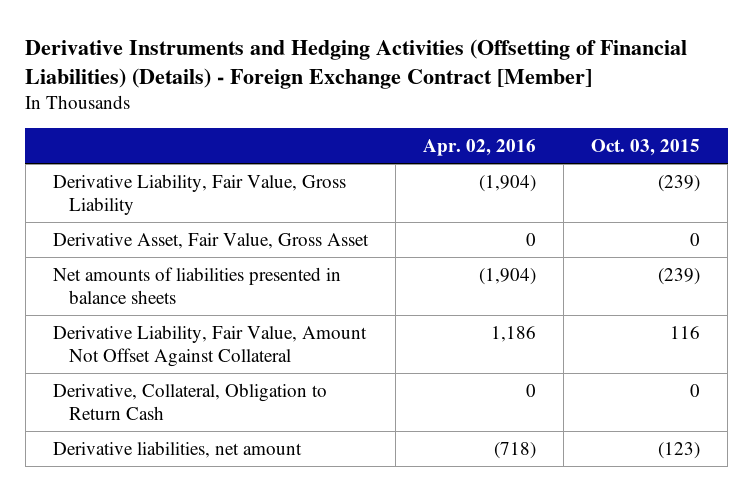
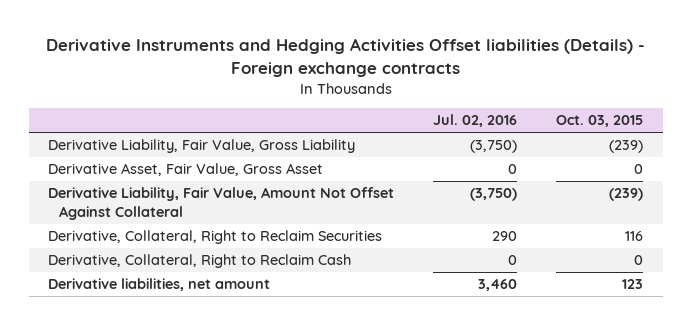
- Derivative Instruments and Hedging Activities (Offsetting of Financial Liabilities) (Details) - Foreign Exchange Contract [Member]
+ Derivative Instruments and Hedging Activities Offset liabilities (Details) - Foreign exchange contracts
- | Apr. 02, 2016 | Oct. 03, 2015
+ | Jul. 02, 2016 | Oct. 03, 2015
- Net amounts of liabilities presented in balance sheets | (1,904) | (239)
- Derivative Liability, Fair Value, Amount Not Offset Against Collateral | 1,186 | 116
- Derivative, Collateral, Obligation to Return Cash | 0 | 0
- Derivative liabilities, net amount | (718) | (123)
+ Derivative Liability, Fair Value, Amount Not Offset Against Collateral | (3,750) | (239)
+ Derivative, Collateral, Right to Reclaim Securities | 290 | 116
+ Derivative, Collateral, Right to Reclaim Cash | 0 | 0
+ Derivative liabilities, net amount | 3,460 | 123

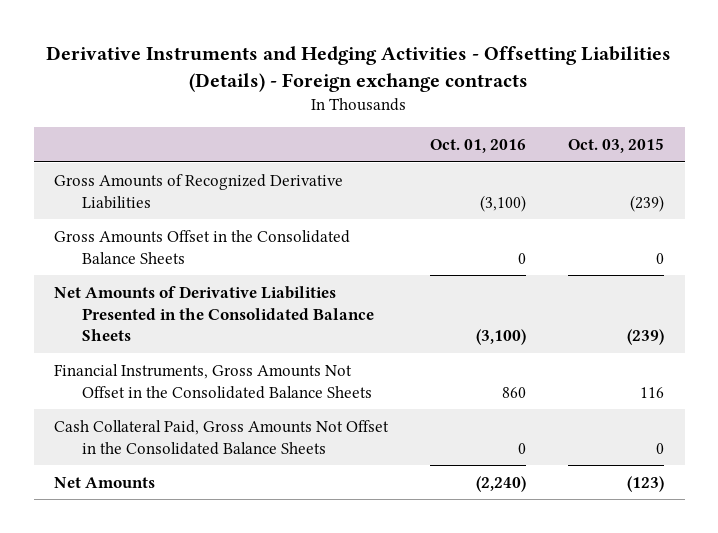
- Derivative Instruments and Hedging Activities Offset liabilities (Details) - Foreign exchange contracts
+ Derivative Instruments and Hedging Activities - Offsetting Liabilities (Details) - Foreign exchange contracts
- | Jul. 02, 2016 | Oct. 03, 2015
+ | Oct. 01, 2016 | Oct. 03, 2015
- Derivative Liability, Fair Value, Gross Liability | (3,750) | (239)
- Derivative Asset, Fair Value, Gross Asset | 0 | 0
- Derivative Liability, Fair Value, Amount Not Offset Against Collateral | (3,750) | (239)
- Derivative, Collateral, Right to Reclaim Securities | 290 | 116
- Derivative, Collateral, Right to Reclaim Cash | 0 | 0
- Derivative liabilities, net amount | 3,460 | 123
+ Gross Amounts of Recognized Derivative Liabilities | (3,100) | (239)
+ Gross Amounts Offset in the Consolidated Balance Sheets | 0 | 0
+ Net Amounts of Derivative Liabilities Presented in the Consolidated Balance Sheets | (3,100) | (239)
+ Financial Instruments, Gross Amounts Not Offset in the Consolidated Balance Sheets | 860 | 116
+ Cash Collateral Paid, Gross Amounts Not Offset in the Consolidated Balance Sheets | 0 | 0
+ Net Amounts | (2,240) | (123)

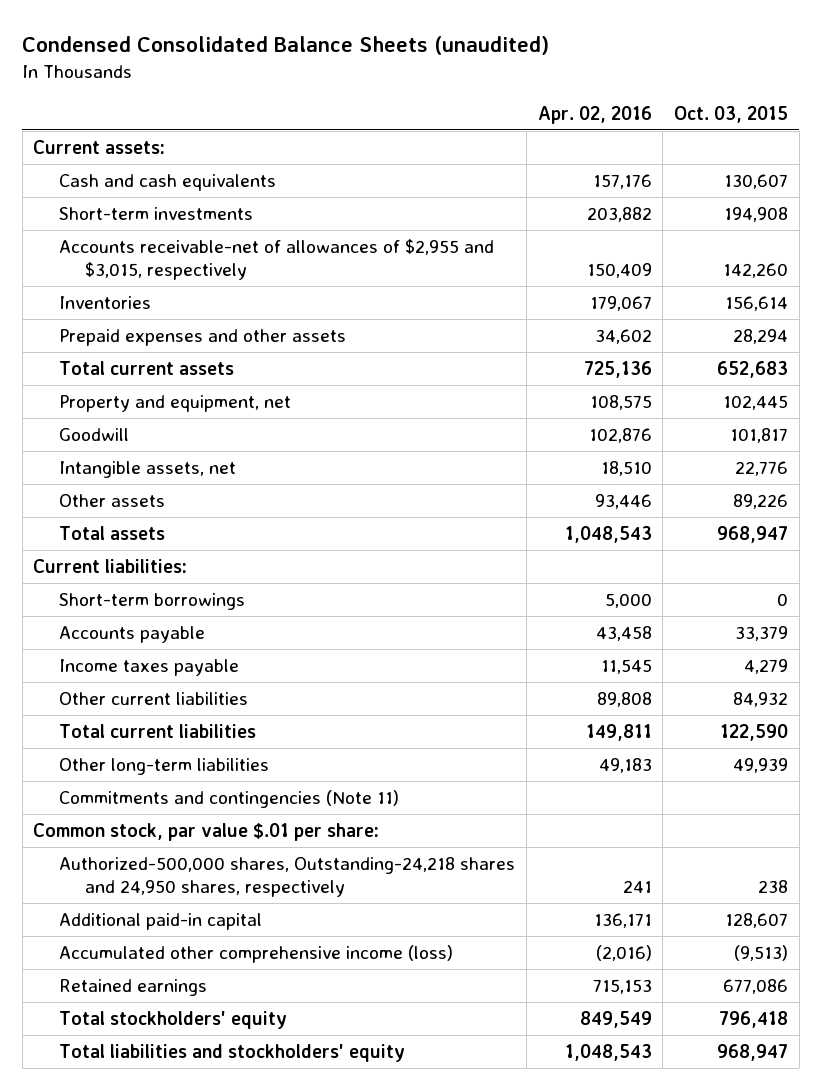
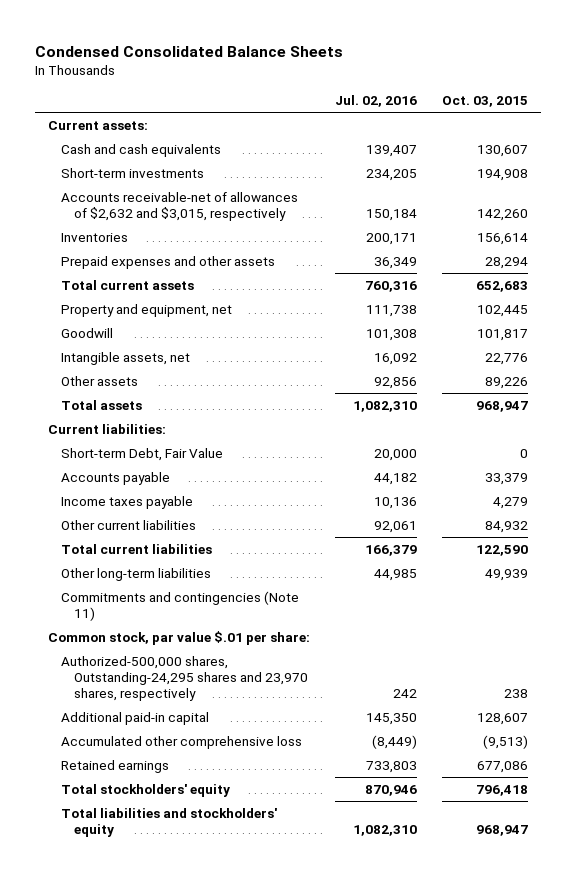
- Condensed Consolidated Balance Sheets (unaudited)
+ Condensed Consolidated Balance Sheets
- | Apr. 02, 2016 | Oct. 03, 2015
+ | Jul. 02, 2016 | Oct. 03, 2015
- Accounts receivable-net of allowances of $2,955 and $3,015, respectively | 150,409 | 142,260
+ Accounts receivable-net of allowances of $2,632 and $3,015, respectively | 150,184 | 142,260
- Short-term borrowings | 5,000 | 0
+ Short-term Debt, Fair Value | 20,000 | 0
- Authorized-500,000 shares, Outstanding-24,218 shares and 24,950 shares, respectively | 241 | 238
+ Authorized-500,000 shares, Outstanding-24,295 shares and 23,970 shares, respectively | 242 | 238
- Accumulated other comprehensive income (loss) | (2,016) | (9,513)
+ Accumulated other comprehensive loss | (8,449) | (9,513)

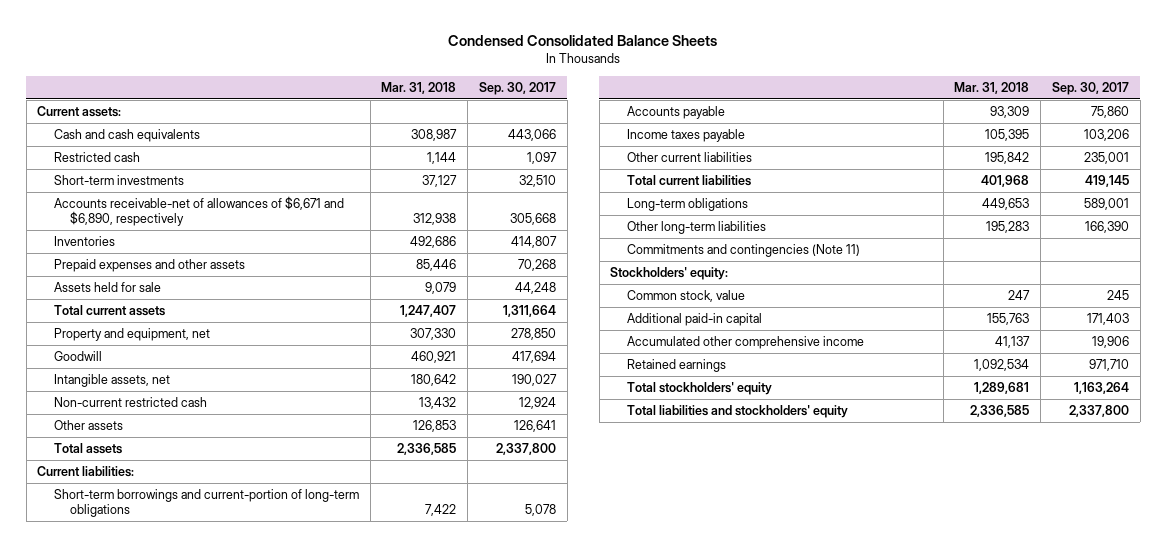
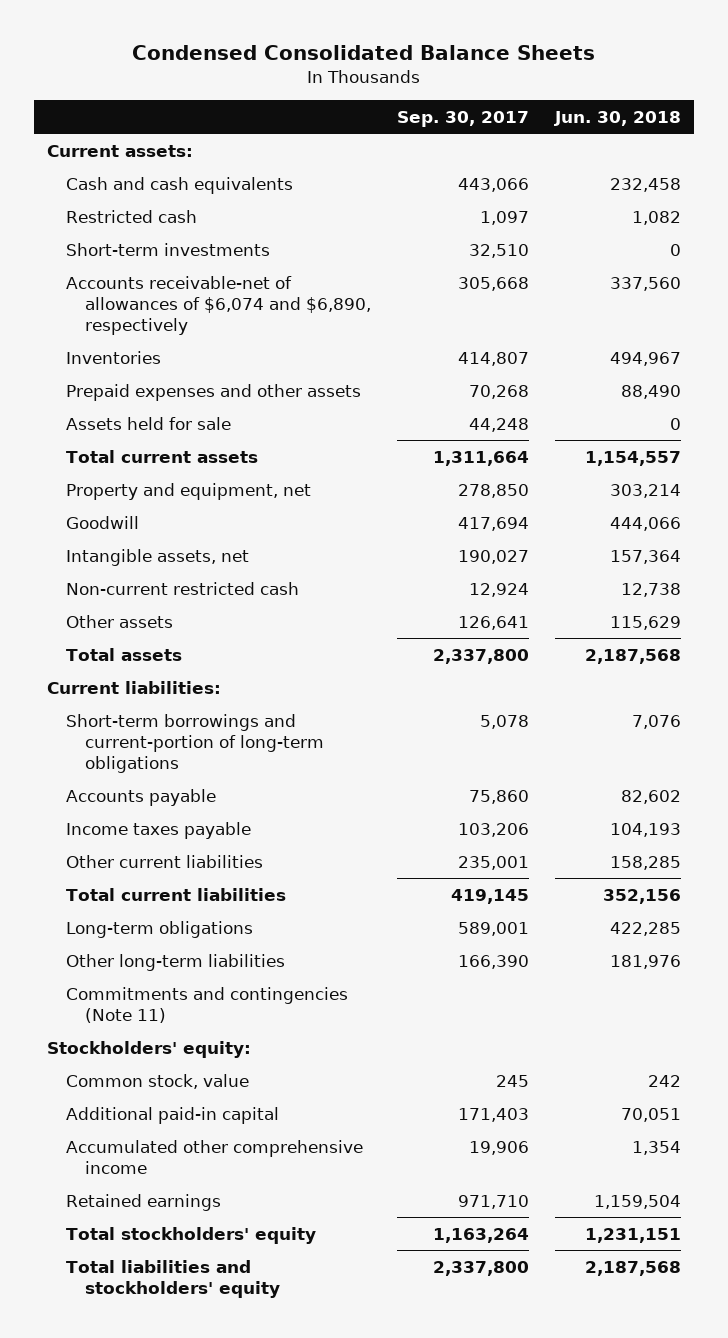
- | Mar. 31, 2018 | Sep. 30, 2017
+ | Sep. 30, 2017 | Jun. 30, 2018
- Accounts receivable-net of allowances of $6,671 and $6,890, respectively | 312,938 | 305,668
+ Accounts receivable-net of allowances of $6,074 and $6,890, respectively | 305,668 | 337,560

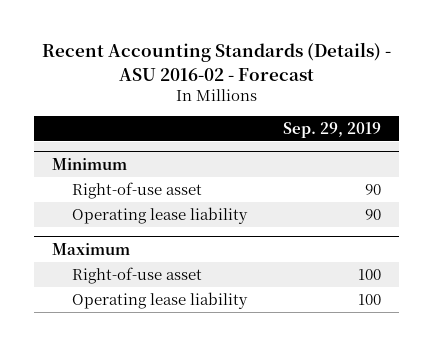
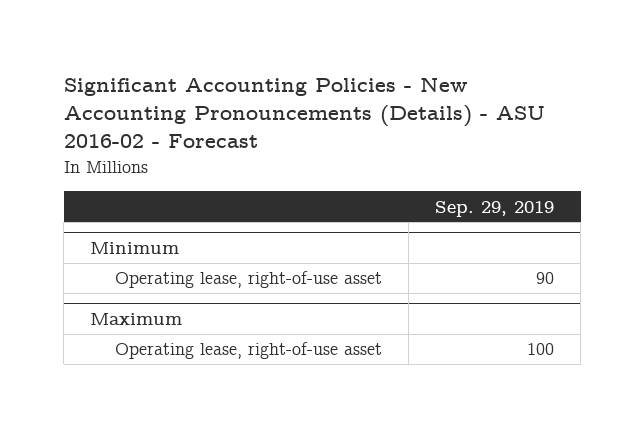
- Recent Accounting Standards (Details) - ASU 2016-02 - Forecast
+ Significant Accounting Policies - New Accounting Pronouncements (Details) - ASU 2016-02 - Forecast
@ Minimum
- Right-of-use asset | 90
- Operating lease liability | 90
+ Operating lease, right-of-use asset | 90
@ Maximum
- Right-of-use asset | 100
- Operating lease liability | 100
+ Operating lease, right-of-use asset | 100

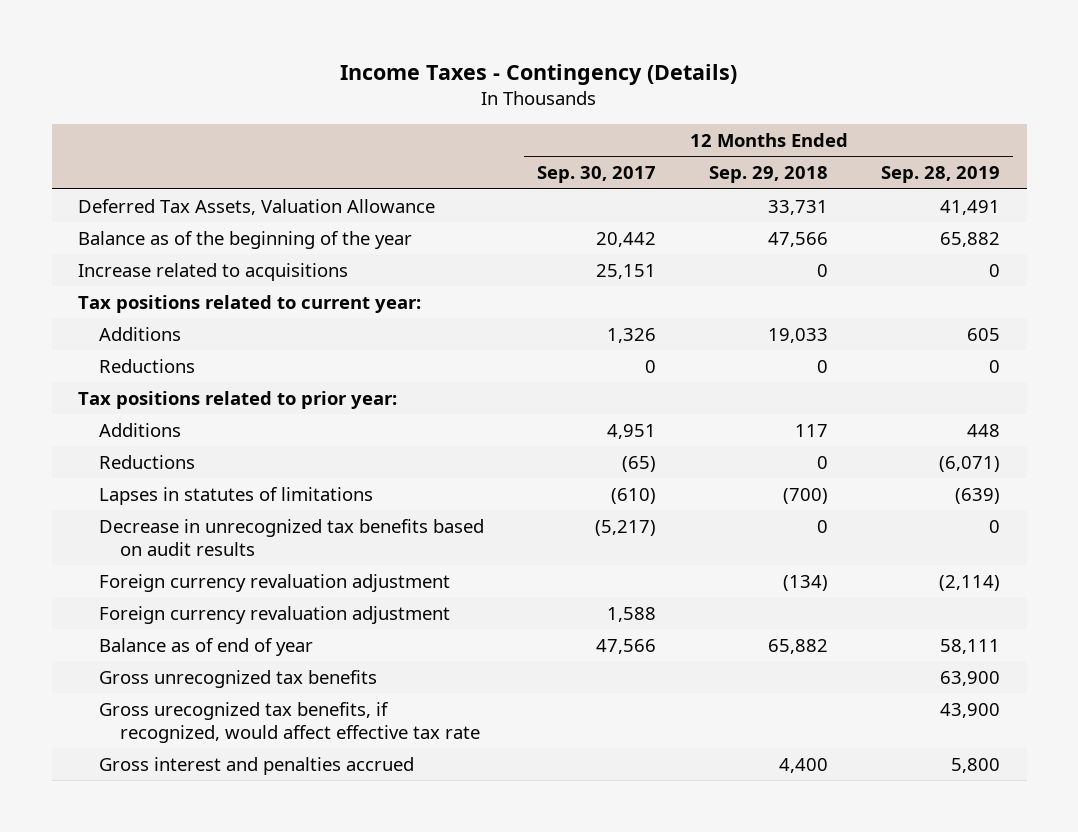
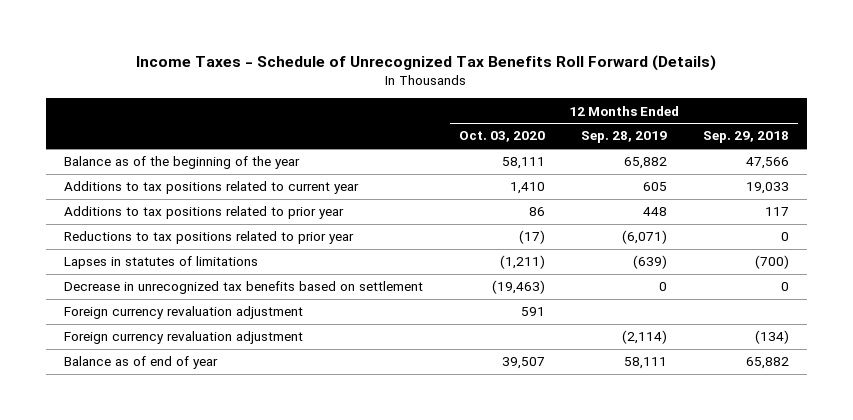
- Income Taxes - Contingency (Details)
+ Income Taxes - Schedule of Unrecognized Tax Benefits Roll Forward (Details)
- | 12 Months Ended Sep. 30, 2017 | 12 Months Ended Sep. 29, 2018 | 12 Months Ended Sep. 28, 2019
+ | 12 Months Ended Oct. 03, 2020 | 12 Months Ended Sep. 28, 2019 | 12 Months Ended Sep. 29, 2018
- Deferred Tax Assets, Valuation Allowance | | 33,731 | 41,491
- Increase related to acquisitions | 25,151 | 0 | 0
- Tax positions related to current year:
- Additions | 1,326 | 19,033 | 605
- Reductions | 0 | 0 | 0
- Tax positions related to prior year:
- Additions | 4,951 | 117 | 448
- Reductions | (65) | 0 | (6,071)
+ Additions to tax positions related to current year | 1,410 | 605 | 19,033
+ Additions to tax positions related to prior year | 86 | 448 | 117
+ Reductions to tax positions related to prior year | (17) | (6,071) | 0
- Decrease in unrecognized tax benefits based on audit results | (5,217) | 0 | 0
+ Decrease in unrecognized tax benefits based on settlement | (19,463) | 0 | 0
moved down: Foreign currency revaluation adjustment | | (2,114) | (134)
- Gross unrecognized tax benefits | | | 63,900
- Gross urecognized tax benefits, if recognized, would affect effective tax rate | | | 43,900
- Gross interest and penalties accrued | | 4,400 | 5,800

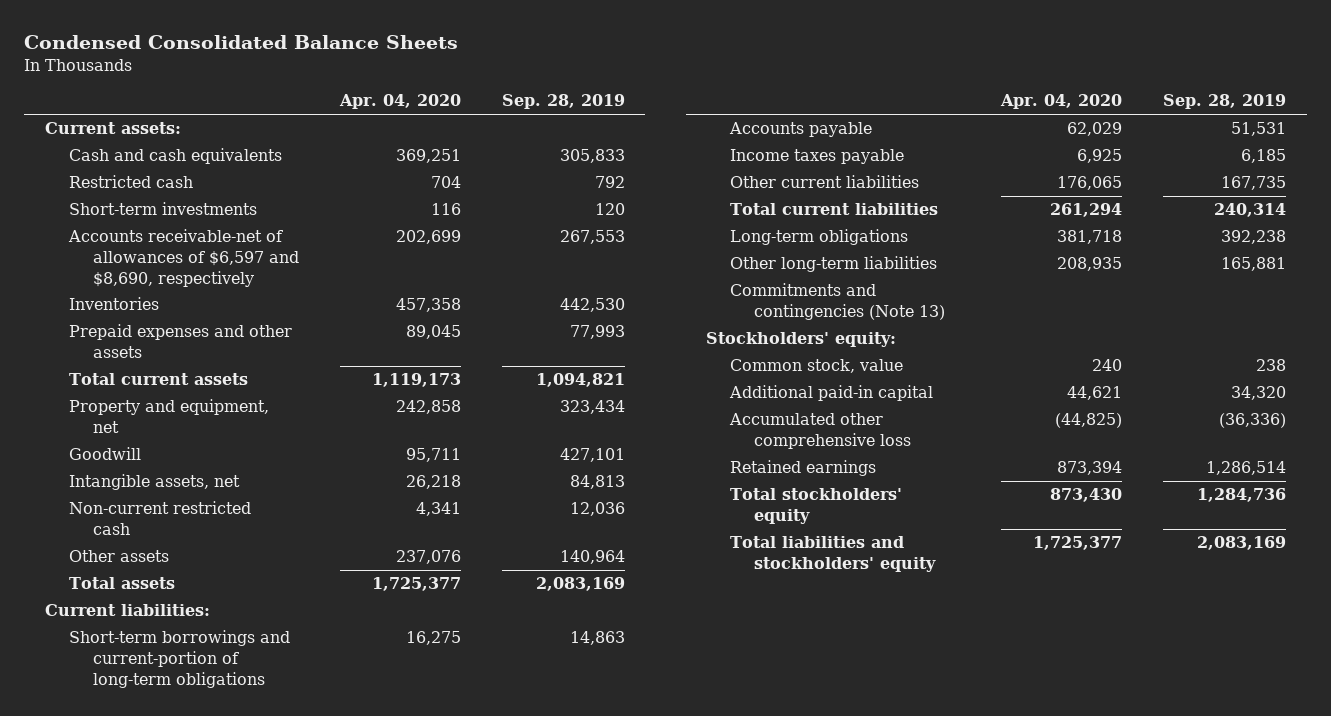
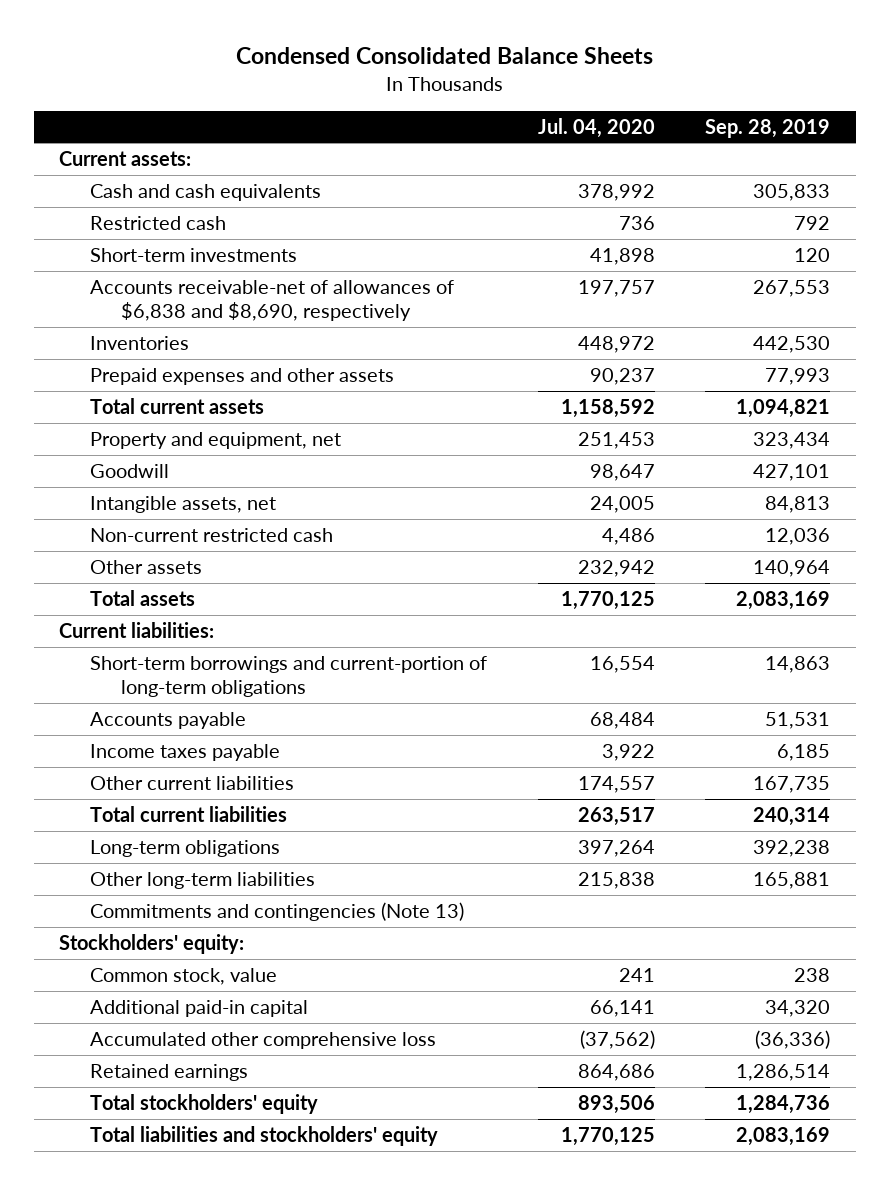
- | Apr. 04, 2020 | Sep. 28, 2019
+ | Jul. 04, 2020 | Sep. 28, 2019
- Accounts receivable-net of allowances of $6,597 and $8,690, respectively | 202,699 | 267,553
+ Accounts receivable-net of allowances of $6,838 and $8,690, respectively | 197,757 | 267,553

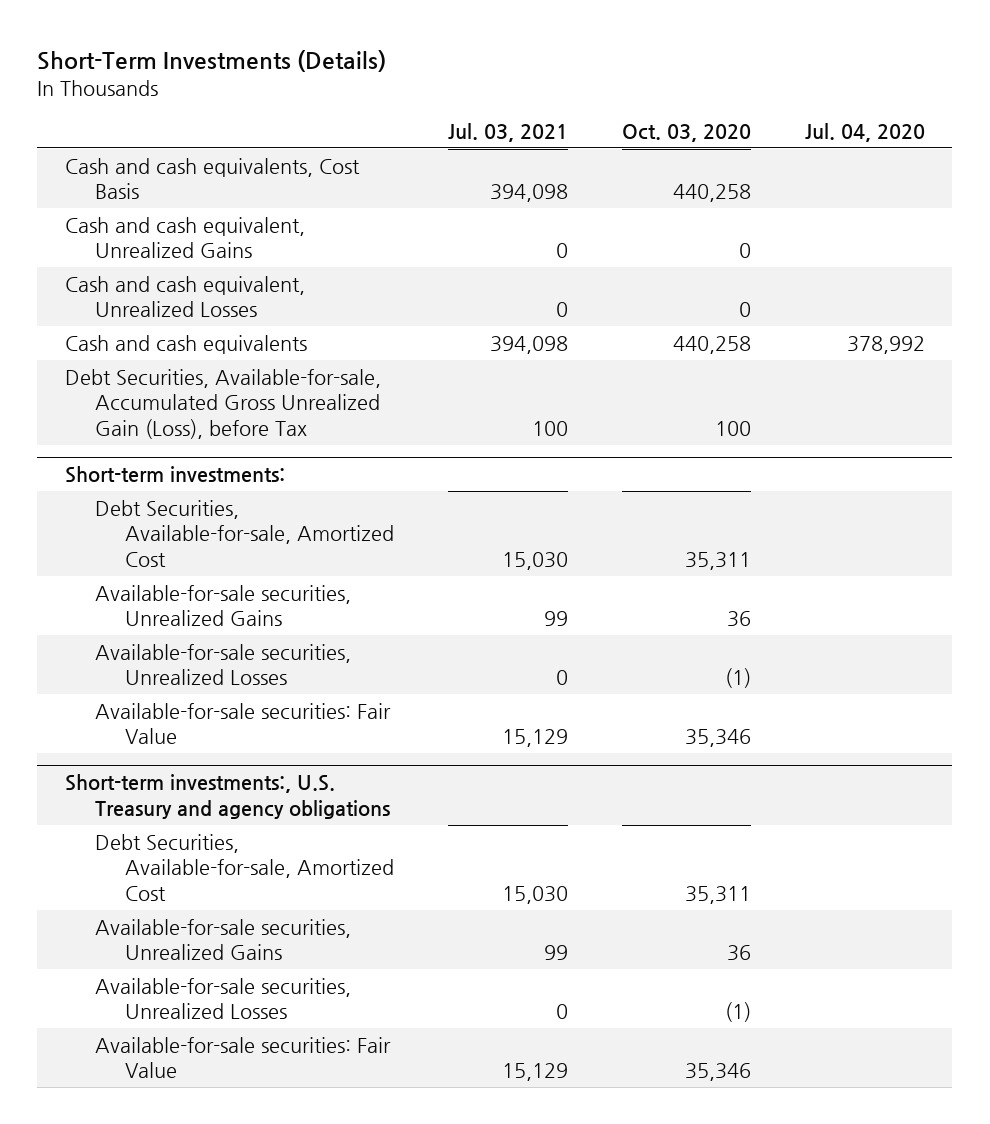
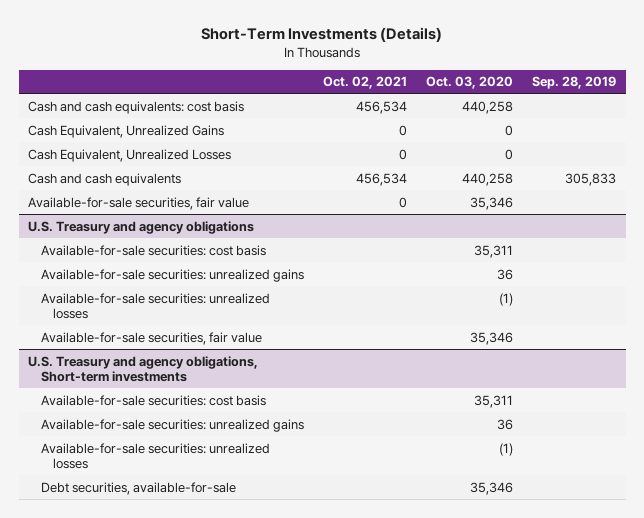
- | Jul. 03, 2021 | Oct. 03, 2020 | Jul. 04, 2020
+ | Oct. 02, 2021 | Oct. 03, 2020 | Sep. 28, 2019
- Cash and cash equivalents, Cost Basis | 394,098 | 440,258 |
- Cash and cash equivalent, Unrealized Gains | 0 | 0 |
- Cash and cash equivalent, Unrealized Losses | 0 | 0 |
+ Cash and cash equivalents: cost basis | 456,534 | 440,258 |
+ Cash Equivalent, Unrealized Gains | 0 | 0 |
+ Cash Equivalent, Unrealized Losses | 0 | 0 |
- Debt Securities, Available-for-sale, Accumulated Gross Unrealized Gain (Loss), before Tax | 100 | 100 |
- Short-term investments:
- Debt Securities, Available-for-sale, Amortized Cost | 15,030 | 35,311 |
- Available-for-sale securities, Unrealized Gains | 99 | 36 |
- Available-for-sale securities, Unrealized Losses | 0 | (1) |
- Available-for-sale securities: Fair Value | 15,129 | 35,346 |
- Short-term investments:, U.S. Treasury and agency obligations
- Debt Securities, Available-for-sale, Amortized Cost | 15,030 | 35,311 |
- Available-for-sale securities, Unrealized Gains | 99 | 36 |
- Available-for-sale securities, Unrealized Losses | 0 | (1) |
- Available-for-sale securities: Fair Value | 15,129 | 35,346 |
+ Available-for-sale securities, fair value | 0 | 35,346 |
+ U.S. Treasury and agency obligations
+ Available-for-sale securities: cost basis | | 35,311 |
+ Available-for-sale securities: unrealized gains | | 36 |
+ Available-for-sale securities: unrealized losses | | (1) |
+ Available-for-sale securities, fair value | | 35,346 |
+ U.S. Treasury and agency obligations, Short-term investments
+ Available-for-sale securities: cost basis | | 35,311 |
+ Available-for-sale securities: unrealized gains | | 36 |
+ Available-for-sale securities: unrealized losses | | (1) |
+ Debt securities, available-for-sale | | 35,346 |

